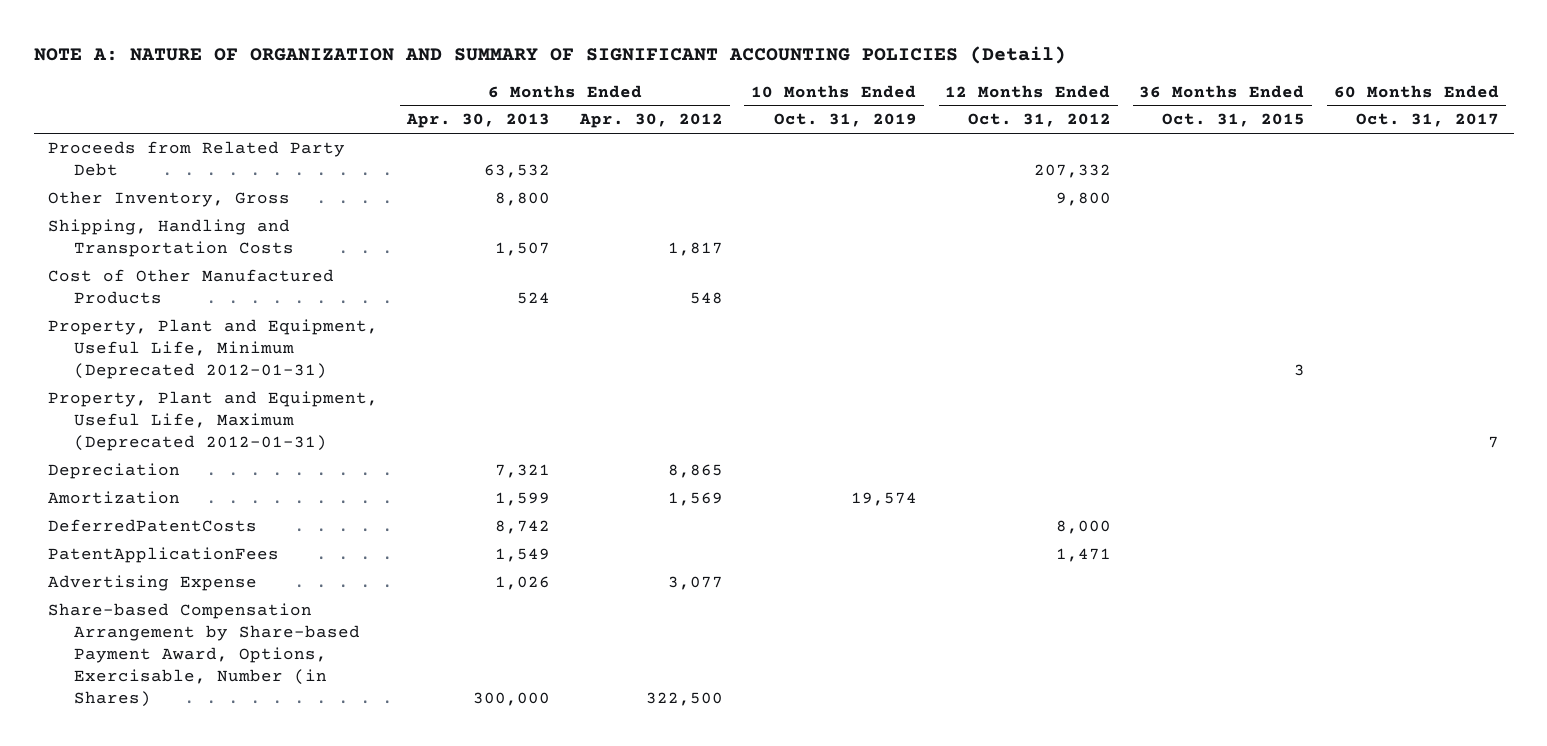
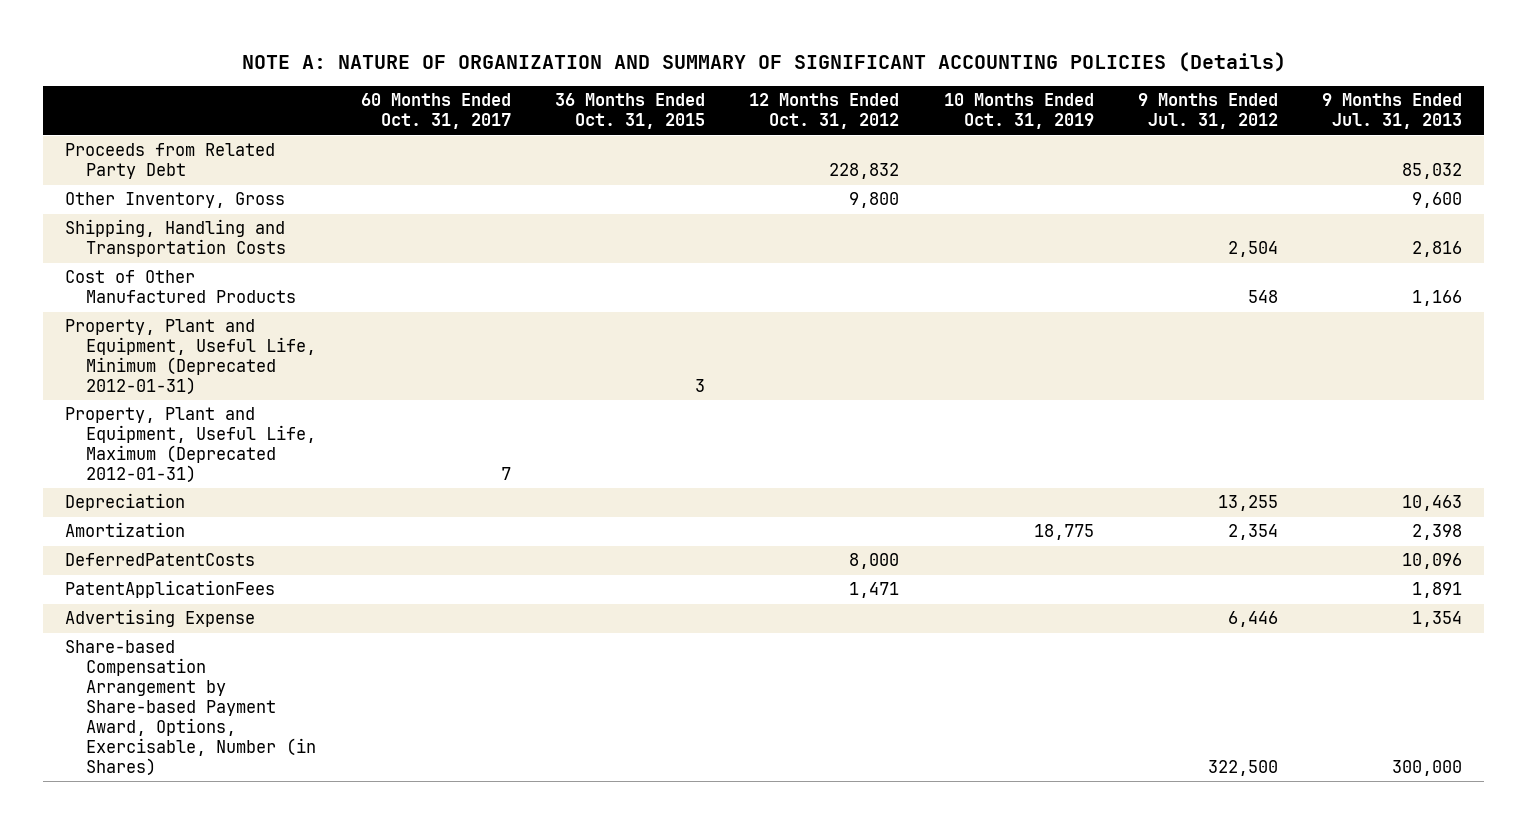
- NOTE A: NATURE OF ORGANIZATION AND SUMMARY OF SIGNIFICANT ACCOUNTING POLICIES (Detail)
+ NOTE A: NATURE OF ORGANIZATION AND SUMMARY OF SIGNIFICANT ACCOUNTING POLICIES (Details)
- | 6 Months Ended Apr. 30, 2013 | 6 Months Ended Apr. 30, 2012 | 10 Months Ended Oct. 31, 2019 | 12 Months Ended Oct. 31, 2012 | 36 Months Ended Oct. 31, 2015 | 60 Months Ended Oct. 31, 2017
+ | 60 Months Ended Oct. 31, 2017 | 36 Months Ended Oct. 31, 2015 | 12 Months Ended Oct. 31, 2012 | 10 Months Ended Oct. 31, 2019 | 9 Months Ended Jul. 31, 2012 | 9 Months Ended Jul. 31, 2013
- Proceeds from Related Party Debt | 63,532 | | | 207,332 | |
+ Proceeds from Related Party Debt | | | 228,832 | | | 85,032
- Amortization | 1,599 | 1,569 | 19,574 | | |
+ Amortization | | | | 18,775 | 2,354 | 2,398

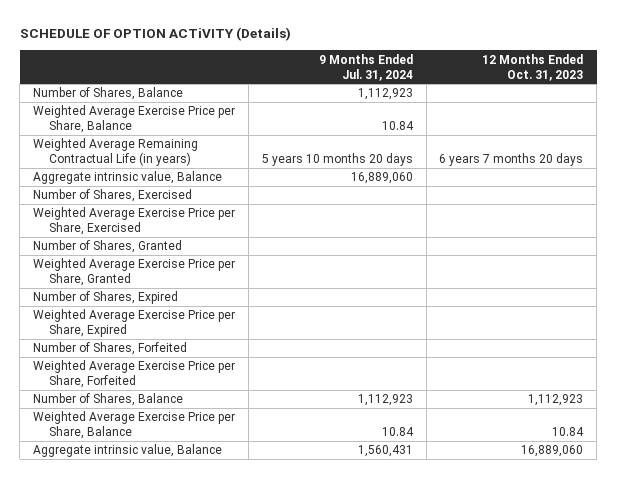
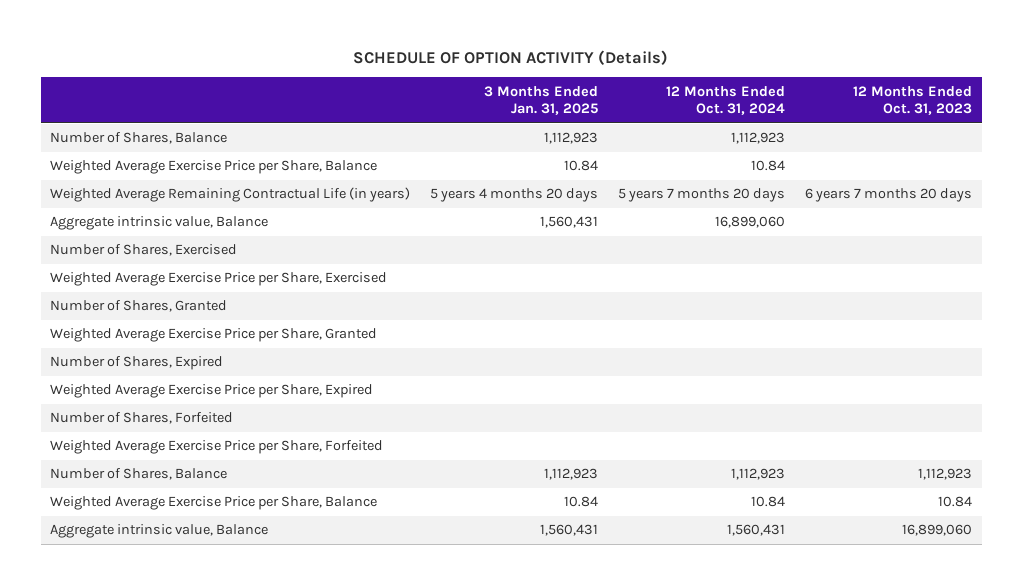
- SCHEDULE OF OPTION ACTiVITY (Details)
+ SCHEDULE OF OPTION ACTIVITY (Details)
- | 9 Months Ended Jul. 31, 2024 | 12 Months Ended Oct. 31, 2023
+ | 3 Months Ended Jan. 31, 2025 | 12 Months Ended Oct. 31, 2024 | 12 Months Ended Oct. 31, 2023
- Aggregate intrinsic value, Balance | 1,560,431 | 16,889,060
+ Aggregate intrinsic value, Balance | 1,560,431 | 1,560,431 | 16,899,060

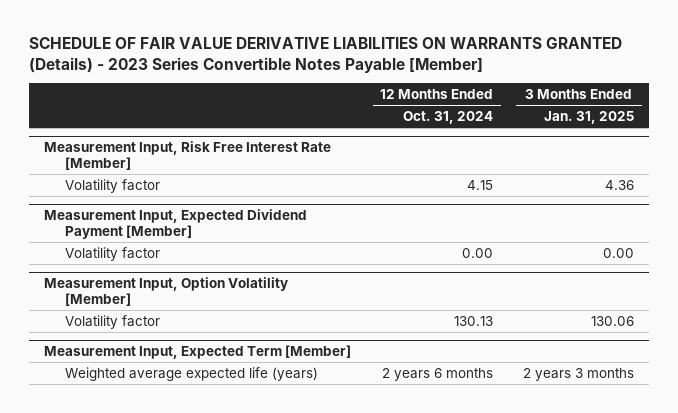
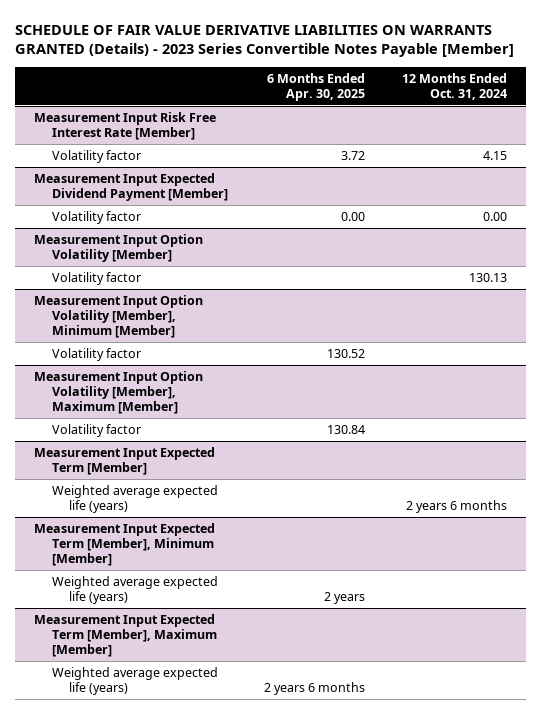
- | 12 Months Ended Oct. 31, 2024 | 3 Months Ended Jan. 31, 2025
+ | 6 Months Ended Apr. 30, 2025 | 12 Months Ended Oct. 31, 2024
- Measurement Input, Risk Free Interest Rate [Member]
+ Measurement Input Risk Free Interest Rate [Member]
- Measurement Input, Expected Dividend Payment [Member]
+ Measurement Input Expected Dividend Payment [Member]
- Measurement Input, Option Volatility [Member]
+ Measurement Input Option Volatility [Member]
- Measurement Input, Expected Term [Member]
+ Measurement Input Option Volatility [Member], Minimum [Member]
+ Volatility factor | 130.52 |
+ Measurement Input Option Volatility [Member], Maximum [Member]
+ Volatility factor | 130.84 |
+ Measurement Input Expected Term [Member]
+ Measurement Input Expected Term [Member], Minimum [Member]
+ Weighted average expected life (years) | 2 years |
+ Measurement Input Expected Term [Member], Maximum [Member]
+ Weighted average expected life (years) | 2 years 6 months |

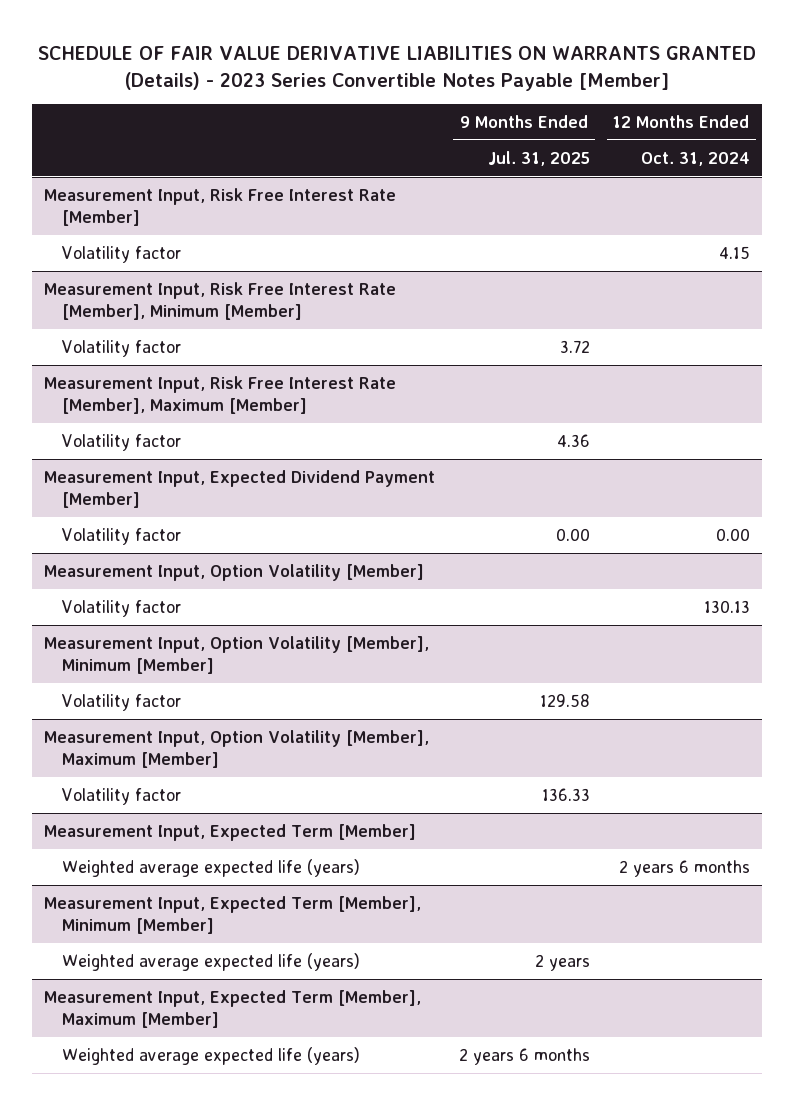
- | 6 Months Ended Apr. 30, 2025 | 12 Months Ended Oct. 31, 2024
+ | 9 Months Ended Jul. 31, 2025 | 12 Months Ended Oct. 31, 2024
- Measurement Input Risk Free Interest Rate [Member]
+ Measurement Input, Risk Free Interest Rate [Member]
- Measurement Input Expected Dividend Payment [Member]
+ Measurement Input, Risk Free Interest Rate [Member], Minimum [Member]
+ Volatility factor | 3.72 |
+ Measurement Input, Risk Free Interest Rate [Member], Maximum [Member]
+ Volatility factor | 4.36 |
+ Measurement Input, Expected Dividend Payment [Member]
- Measurement Input Option Volatility [Member]
+ Measurement Input, Option Volatility [Member]
- Measurement Input Option Volatility [Member], Minimum [Member]
+ Measurement Input, Option Volatility [Member], Minimum [Member]
- Measurement Input Option Volatility [Member], Maximum [Member]
+ Measurement Input, Option Volatility [Member], Maximum [Member]
- Measurement Input Expected Term [Member]
+ Measurement Input, Expected Term [Member]
- Measurement Input Expected Term [Member], Minimum [Member]
+ Measurement Input, Expected Term [Member], Minimum [Member]
- Measurement Input Expected Term [Member], Maximum [Member]
+ Measurement Input, Expected Term [Member], Maximum [Member]

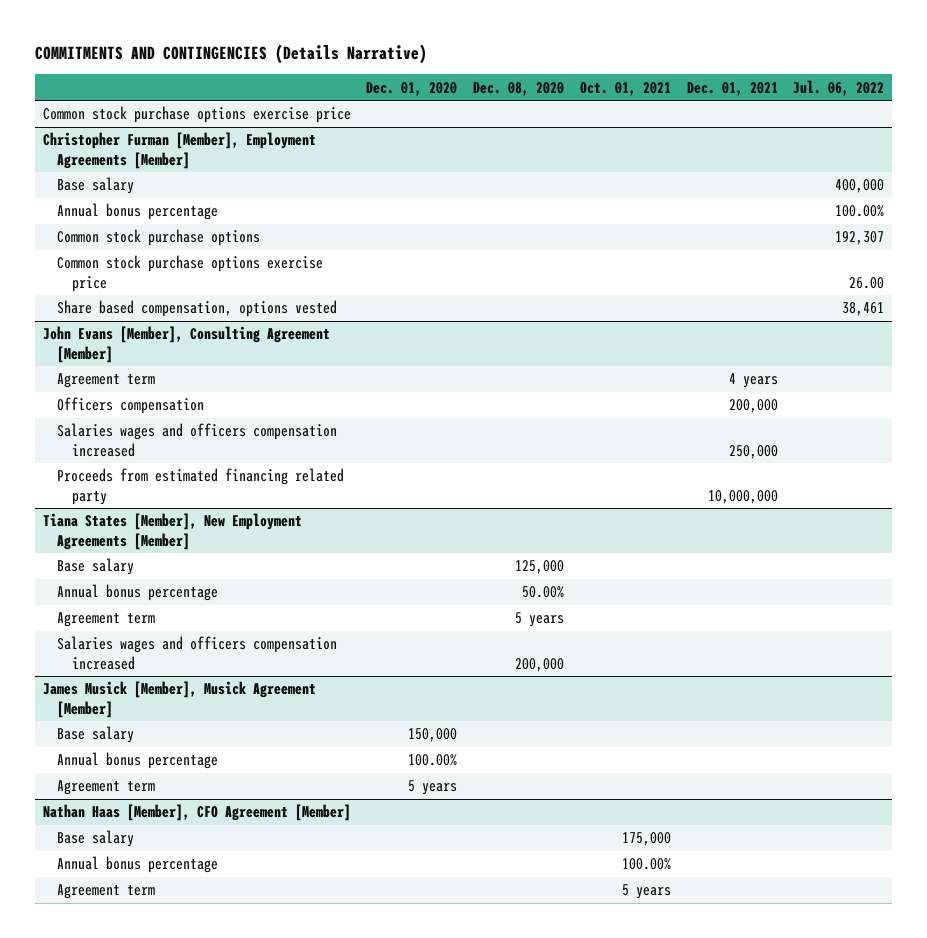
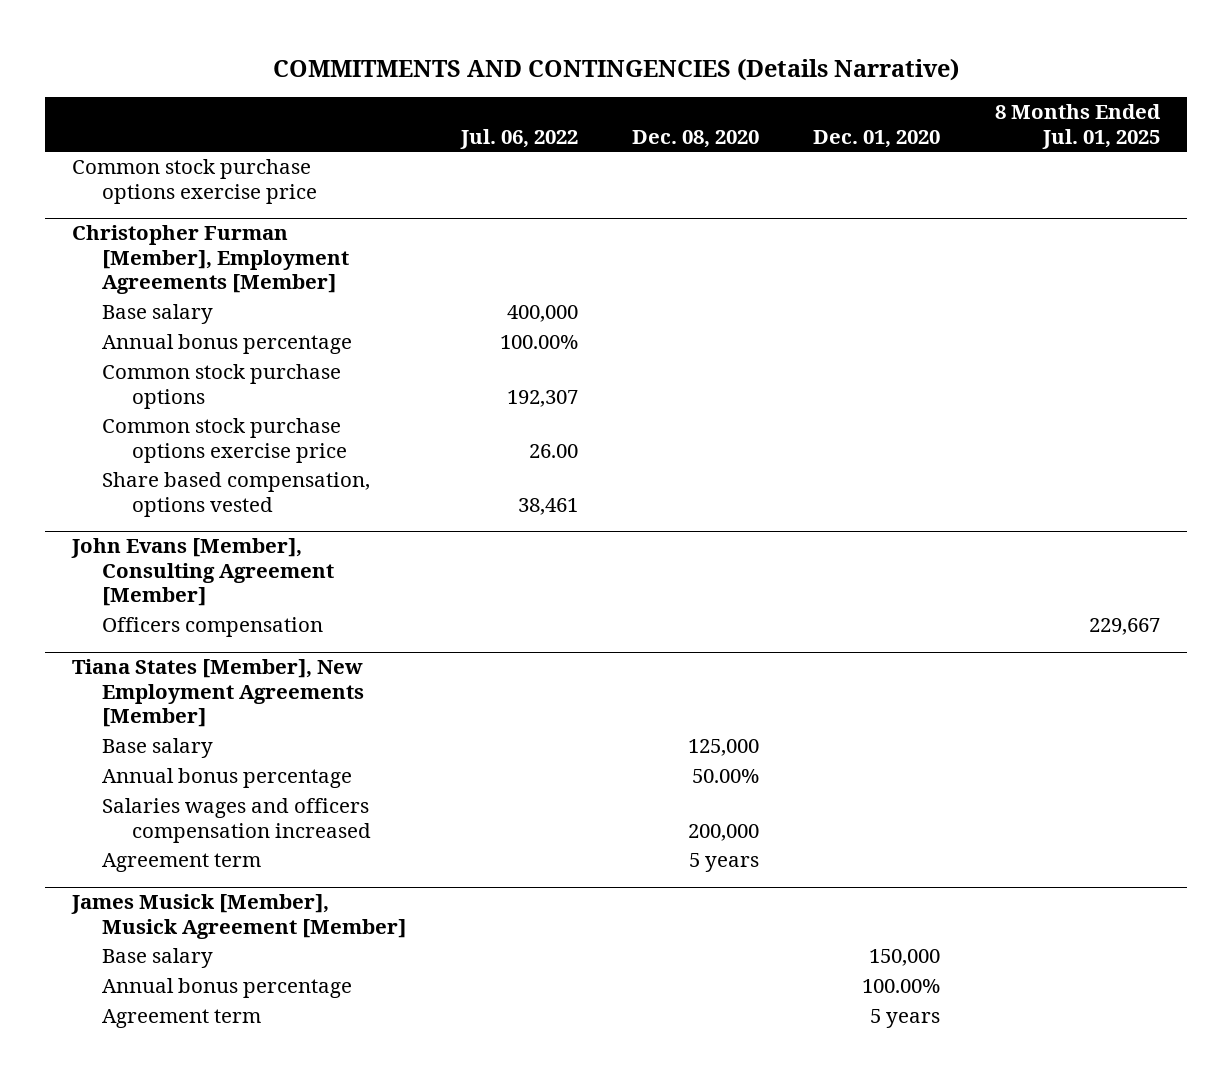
- | Dec. 01, 2020 | Dec. 08, 2020 | Oct. 01, 2021 | Dec. 01, 2021 | Jul. 06, 2022
+ | Jul. 06, 2022 | Dec. 08, 2020 | Dec. 01, 2020 | 8 Months Ended Jul. 01, 2025
@ John Evans [Member], Consulting Agreement [Member]
- Agreement term | | | | 4 years |
- Salaries wages and officers compensation increased | | | | 250,000 |
- Proceeds from estimated financing related party | | | | 10,000,000 |
@ Tiana States [Member], New Employment Agreements [Member]
moved down: Agreement term | | 5 years | |
- Nathan Haas [Member], CFO Agreement [Member]
- Base salary | | | 175,000 | |
- Annual bonus percentage | | | 100.00% | |
- Agreement term | | | 5 years | |

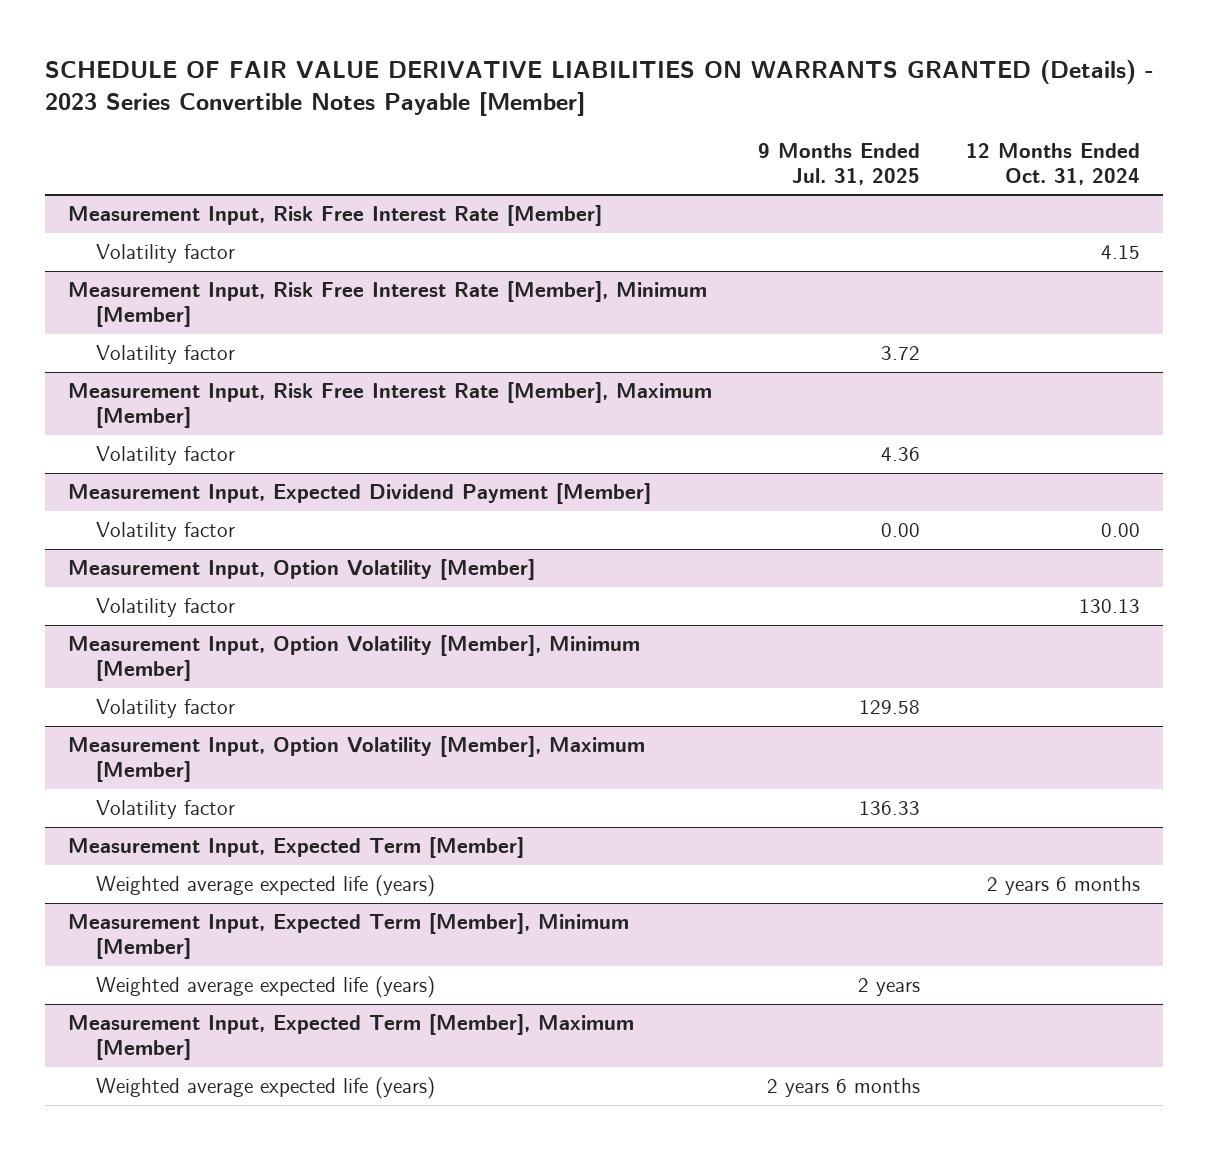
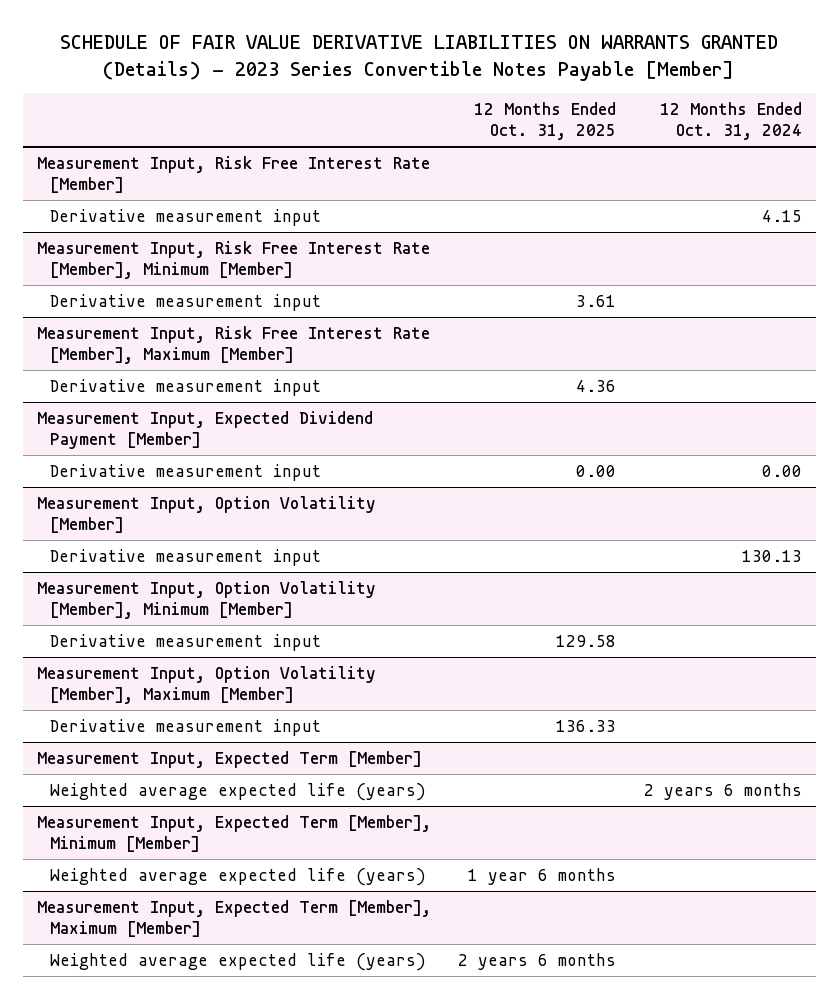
- | 9 Months Ended Jul. 31, 2025 | 12 Months Ended Oct. 31, 2024
+ | 12 Months Ended Oct. 31, 2025 | 12 Months Ended Oct. 31, 2024
@ Measurement Input, Risk Free Interest Rate [Member]
- Volatility factor | | 4.15
+ Derivative measurement input | | 4.15
@ Measurement Input, Risk Free Interest Rate [Member], Minimum [Member]
- Volatility factor | 3.72 |
+ Derivative measurement input | 3.61 |
@ Measurement Input, Risk Free Interest Rate [Member], Maximum [Member]
- Volatility factor | 4.36 |
+ Derivative measurement input | 4.36 |
@ Measurement Input, Expected Dividend Payment [Member]
- Volatility factor | 0.00 | 0.00
+ Derivative measurement input | 0.00 | 0.00
@ Measurement Input, Option Volatility [Member]
- Volatility factor | | 130.13
+ Derivative measurement input | | 130.13
@ Measurement Input, Option Volatility [Member], Minimum [Member]
- Volatility factor | 129.58 |
+ Derivative measurement input | 129.58 |
@ Measurement Input, Option Volatility [Member], Maximum [Member]
- Volatility factor | 136.33 |
+ Derivative measurement input | 136.33 |

